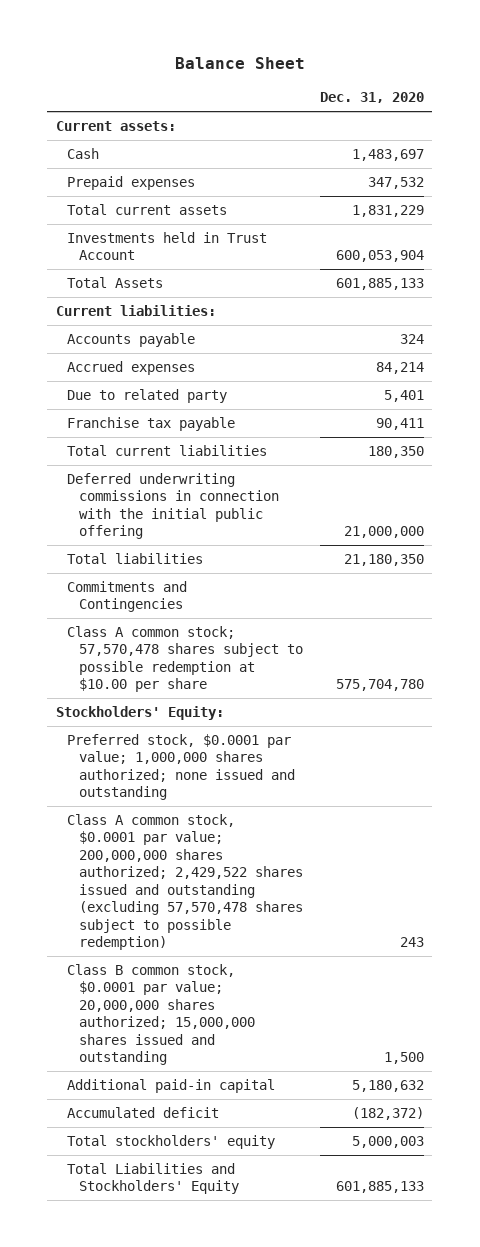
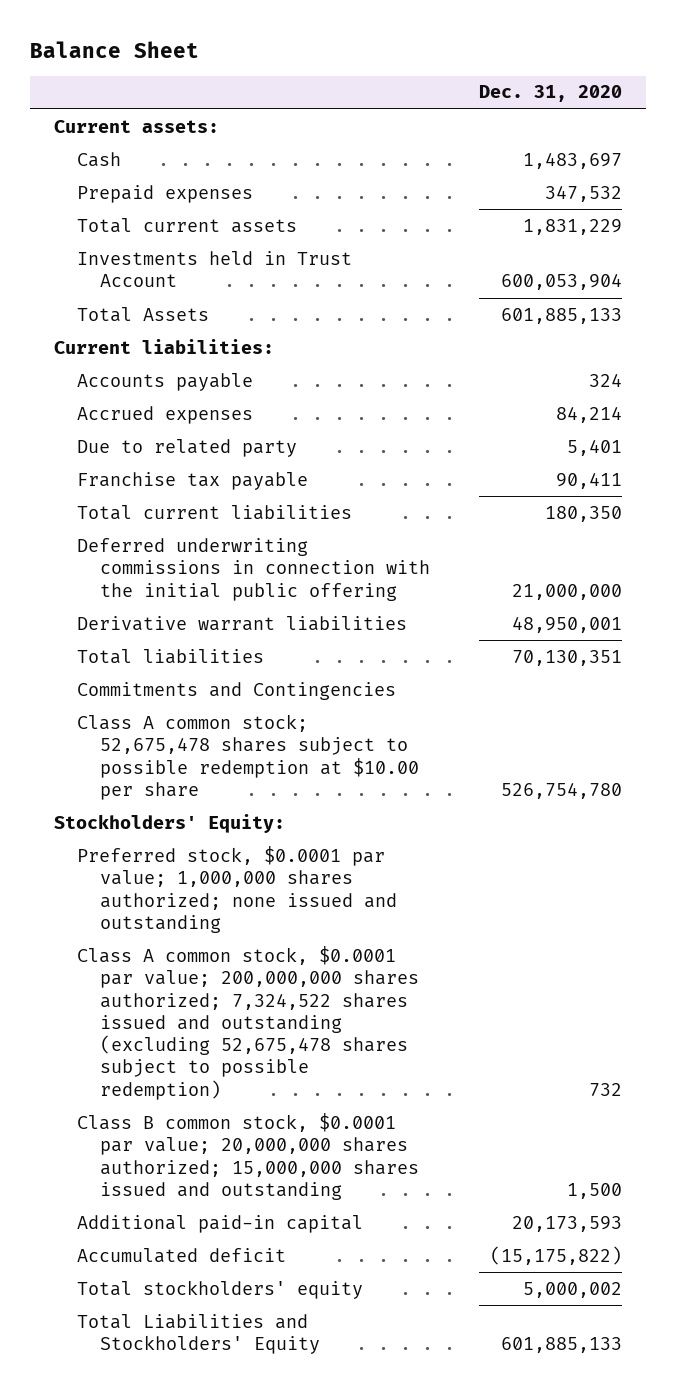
- Total liabilities | 21,180,350
+ Derivative warrant liabilities | 48,950,001
+ Total liabilities | 70,130,351
- Class A common stock; 57,570,478 shares subject to possible redemption at $10.00 per share | 575,704,780
+ Class A common stock; 52,675,478 shares subject to possible redemption at $10.00 per share | 526,754,780
- Class A common stock, $0.0001 par value; 200,000,000 shares authorized; 2,429,522 shares issued and outstanding (excluding 57,570,478 shares subject to possible redemption) | 243
+ Class A common stock, $0.0001 par value; 200,000,000 shares authorized; 7,324,522 shares issued and outstanding (excluding 52,675,478 shares subject to possible redemption) | 732
- Additional paid-in capital | 5,180,632
- Accumulated deficit | (182,372)
- Total stockholders' equity | 5,000,003
+ Additional paid-in capital | 20,173,593
+ Accumulated deficit | (15,175,822)
+ Total stockholders' equity | 5,000,002

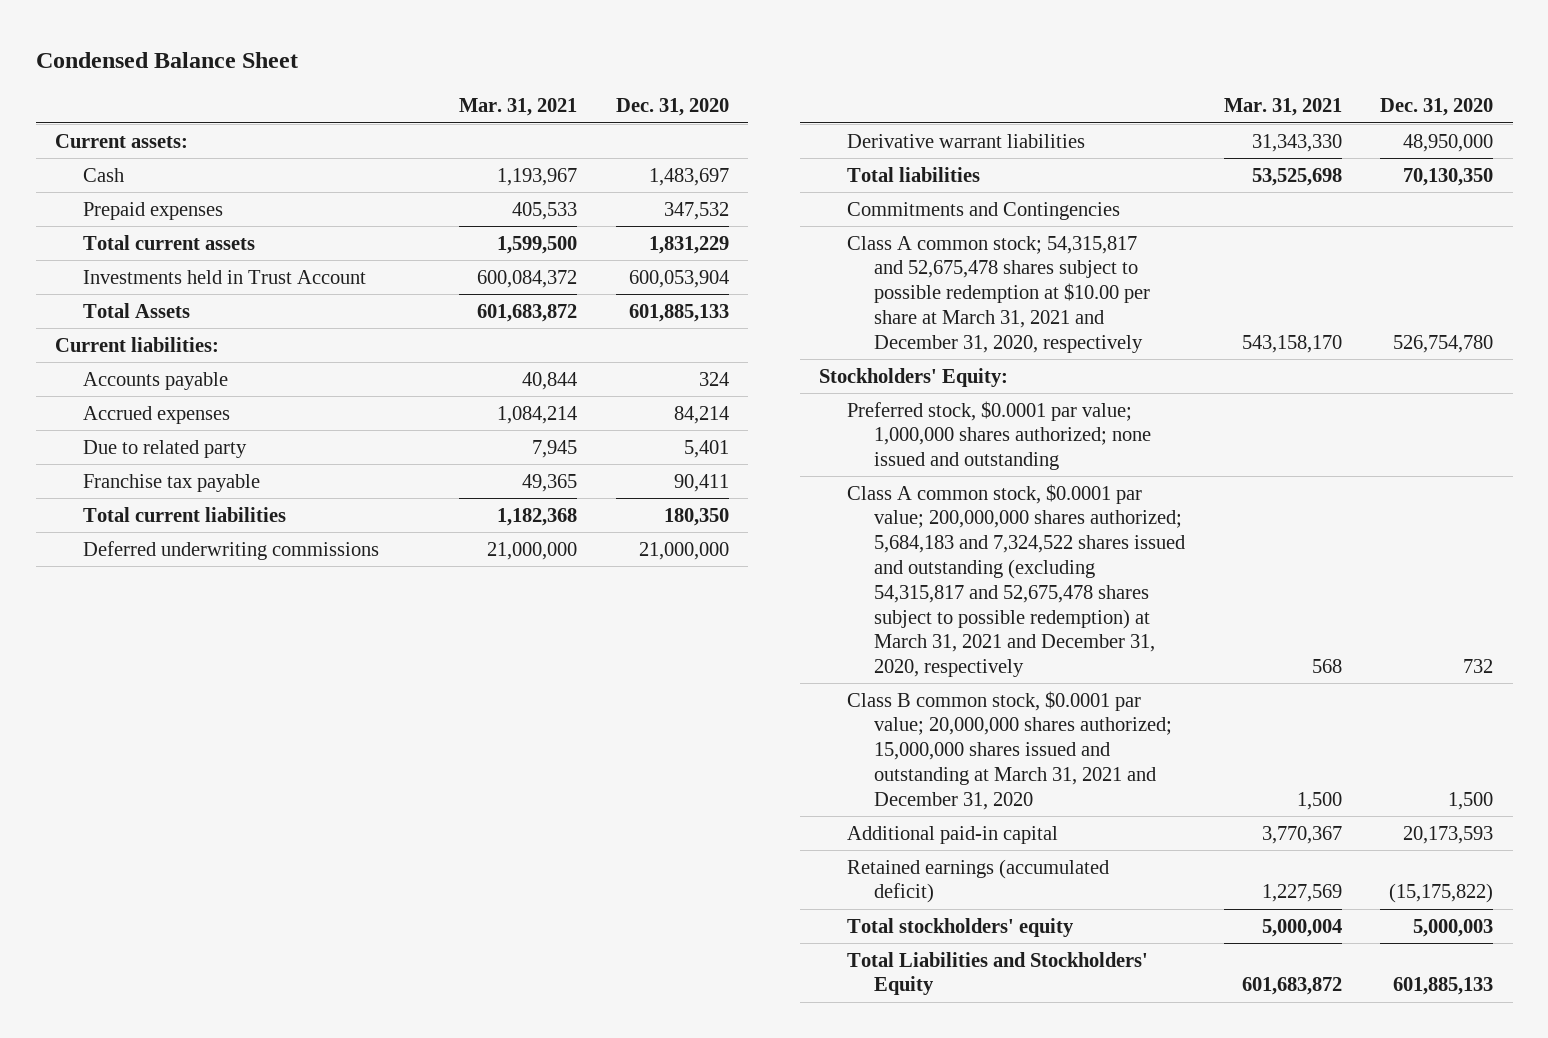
- Balance Sheet
+ Condensed Balance Sheet
- | Dec. 31, 2020
+ | Mar. 31, 2021 | Dec. 31, 2020
- Deferred underwriting commissions in connection with the initial public offering | 21,000,000
- Derivative warrant liabilities | 48,950,001
- Total liabilities | 70,130,351
+ Deferred underwriting commissions | 21,000,000 | 21,000,000
+ Derivative warrant liabilities | 31,343,330 | 48,950,000
+ Total liabilities | 53,525,698 | 70,130,350
- Class A common stock; 52,675,478 shares subject to possible redemption at $10.00 per share | 526,754,780
+ Class A common stock; 54,315,817 and 52,675,478 shares subject to possible redemption at $10.00 per share at March 31, 2021 and December 31, 2020, respectively | 543,158,170 | 526,754,780
- Class A common stock, $0.0001 par value; 200,000,000 shares authorized; 7,324,522 shares issued and outstanding (excluding 52,675,478 shares subject to possible redemption) | 732
- Class B common stock, $0.0001 par value; 20,000,000 shares authorized; 15,000,000 shares issued and outstanding | 1,500
+ Class A common stock, $0.0001 par value; 200,000,000 shares authorized; 5,684,183 and 7,324,522 shares issued and outstanding (excluding 54,315,817 and 52,675,478 shares subject to possible redemption) at March 31, 2021 and December 31, 2020, respectively | 568 | 732
+ Class B common stock, $0.0001 par value; 20,000,000 shares authorized; 15,000,000 shares issued and outstanding at March 31, 2021 and December 31, 2020 | 1,500 | 1,500
- Accumulated deficit | (15,175,822)
- Total stockholders' equity | 5,000,002
+ Retained earnings (accumulated deficit) | 1,227,569 | (15,175,822)
+ Total stockholders' equity | 5,000,004 | 5,000,003

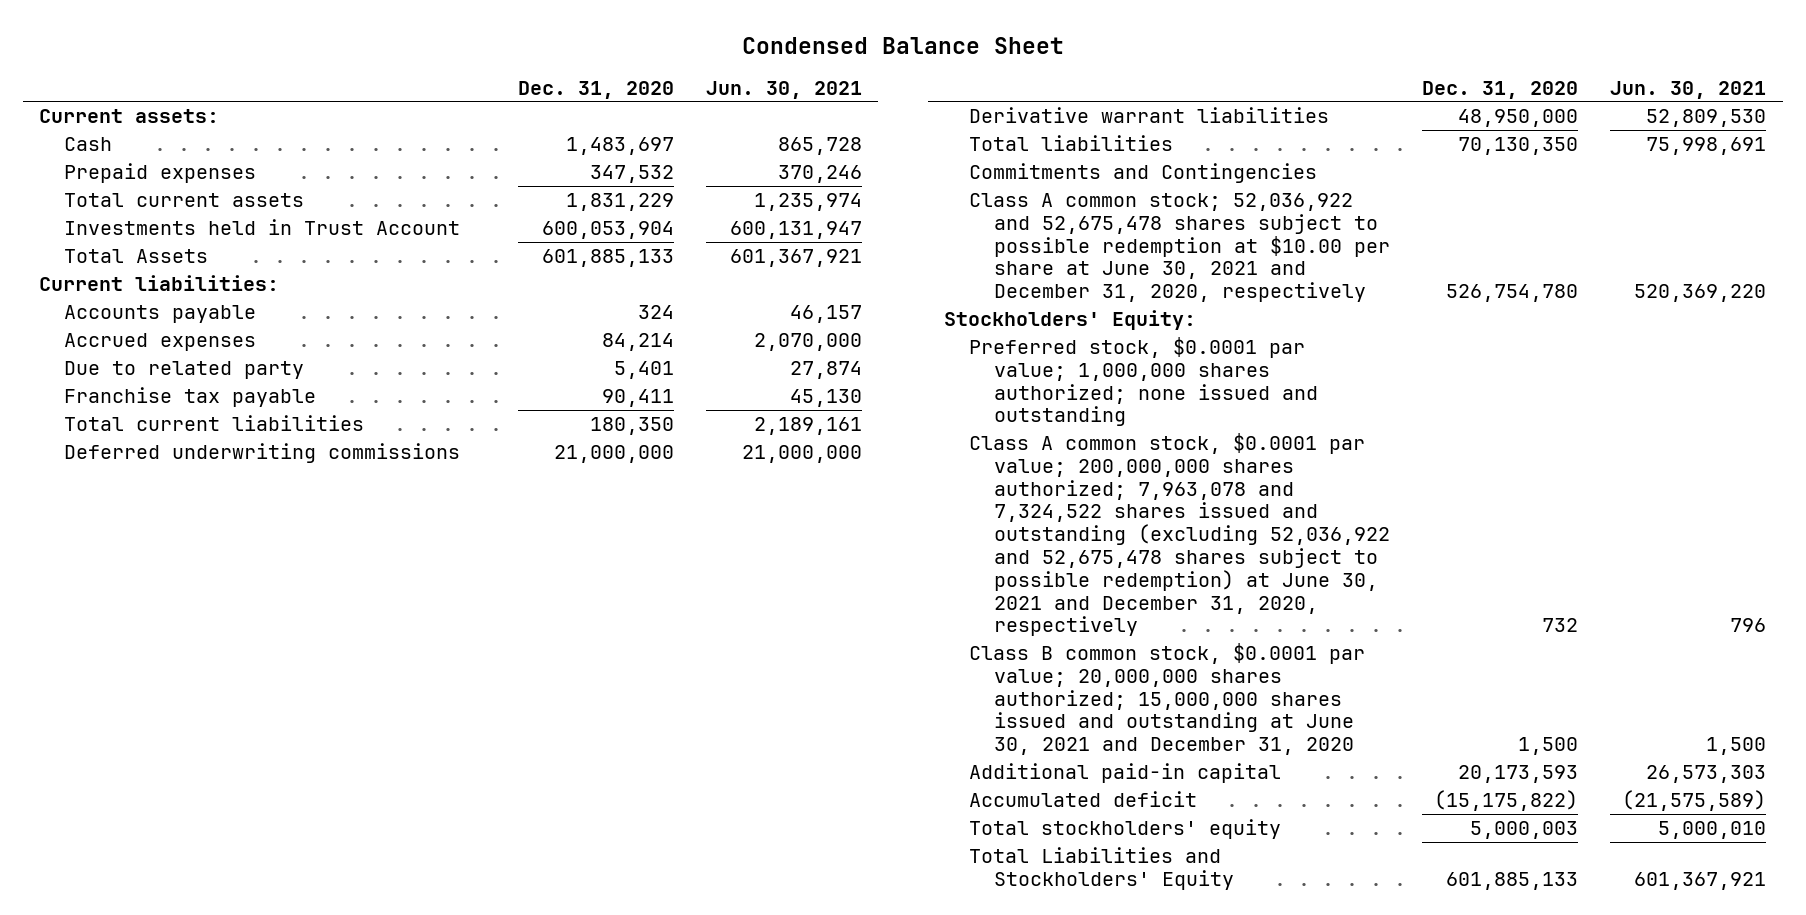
- | Mar. 31, 2021 | Dec. 31, 2020
+ | Dec. 31, 2020 | Jun. 30, 2021
- Class A common stock; 54,315,817 and 52,675,478 shares subject to possible redemption at $10.00 per share at March 31, 2021 and December 31, 2020, respectively | 543,158,170 | 526,754,780
+ Class A common stock; 52,036,922 and 52,675,478 shares subject to possible redemption at $10.00 per share at June 30, 2021 and December 31, 2020, respectively | 526,754,780 | 520,369,220
- Class A common stock, $0.0001 par value; 200,000,000 shares authorized; 5,684,183 and 7,324,522 shares issued and outstanding (excluding 54,315,817 and 52,675,478 shares subject to possible redemption) at March 31, 2021 and December 31, 2020, respectively | 568 | 732
- Class B common stock, $0.0001 par value; 20,000,000 shares authorized; 15,000,000 shares issued and outstanding at March 31, 2021 and December 31, 2020 | 1,500 | 1,500
+ Class A common stock, $0.0001 par value; 200,000,000 shares authorized; 7,963,078 and 7,324,522 shares issued and outstanding (excluding 52,036,922 and 52,675,478 shares subject to possible redemption) at June 30, 2021 and December 31, 2020, respectively | 732 | 796
+ Class B common stock, $0.0001 par value; 20,000,000 shares authorized; 15,000,000 shares issued and outstanding at June 30, 2021 and December 31, 2020 | 1,500 | 1,500
- Retained earnings (accumulated deficit) | 1,227,569 | (15,175,822)
+ Accumulated deficit | (15,175,822) | (21,575,589)

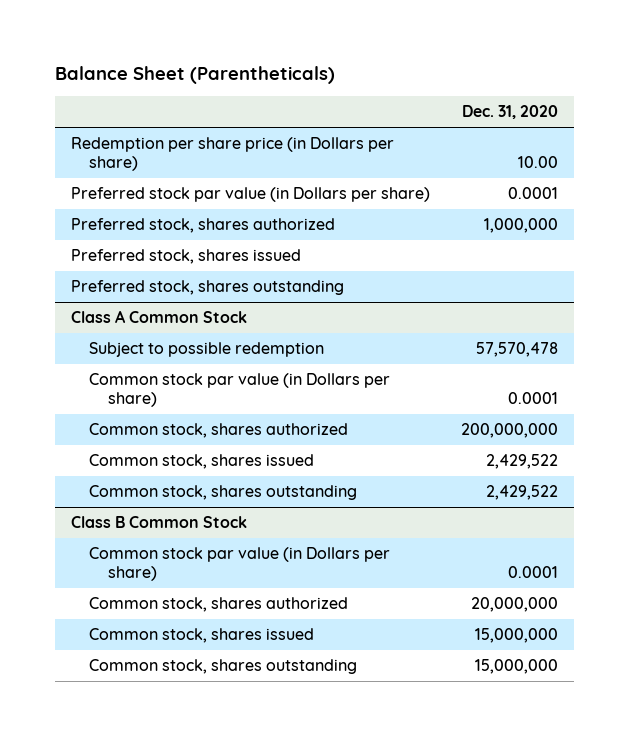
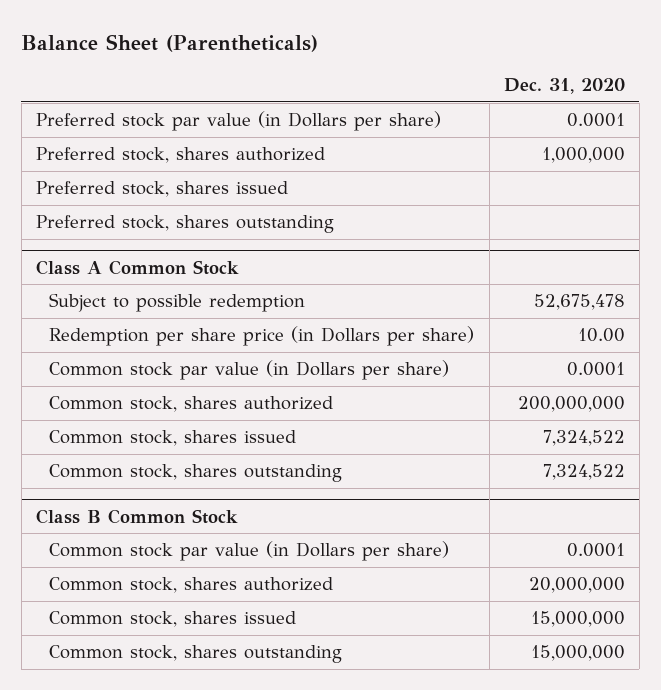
- Redemption per share price (in Dollars per share) | 10.00
@ Class A Common Stock
- Subject to possible redemption | 57,570,478
+ Subject to possible redemption | 52,675,478
+ Redemption per share price (in Dollars per share) | 10.00
- Common stock, shares issued | 2,429,522
- Common stock, shares outstanding | 2,429,522
+ Common stock, shares issued | 7,324,522
+ Common stock, shares outstanding | 7,324,522

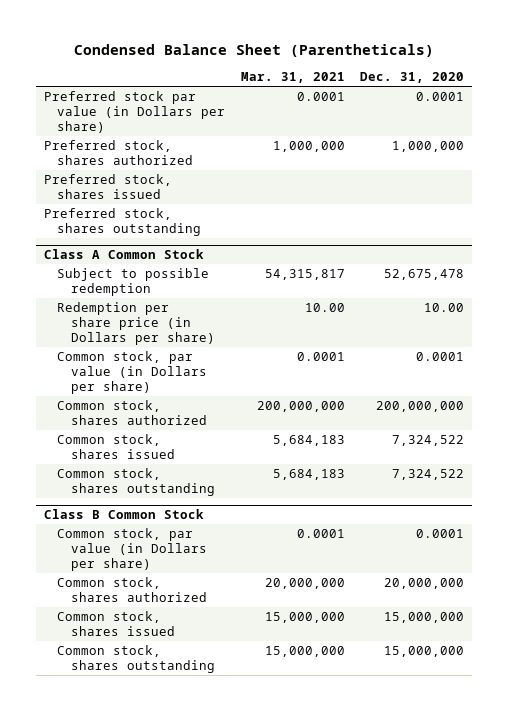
- Balance Sheet (Parentheticals)
+ Condensed Balance Sheet (Parentheticals)
- | Dec. 31, 2020
+ | Mar. 31, 2021 | Dec. 31, 2020
@ Class A Common Stock
- Common stock par value (in Dollars per share) | 0.0001
+ Common stock, par value (in Dollars per share) | 0.0001 | 0.0001
@ Class B Common Stock
- Common stock par value (in Dollars per share) | 0.0001
+ Common stock, par value (in Dollars per share) | 0.0001 | 0.0001

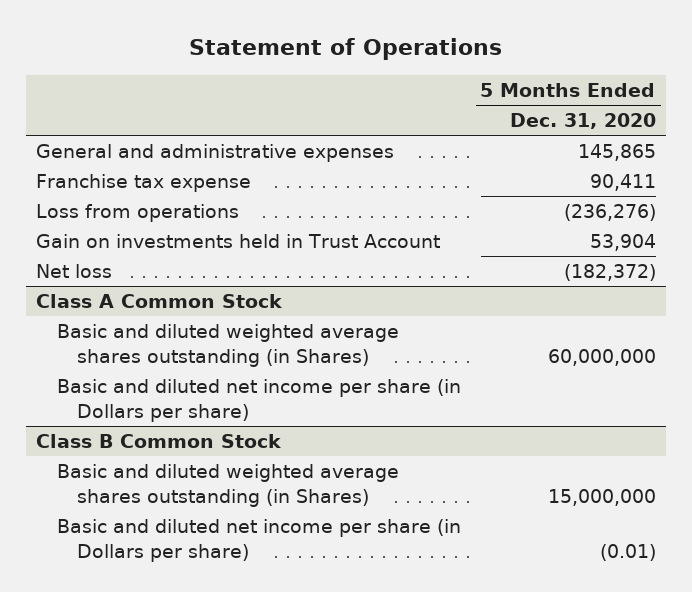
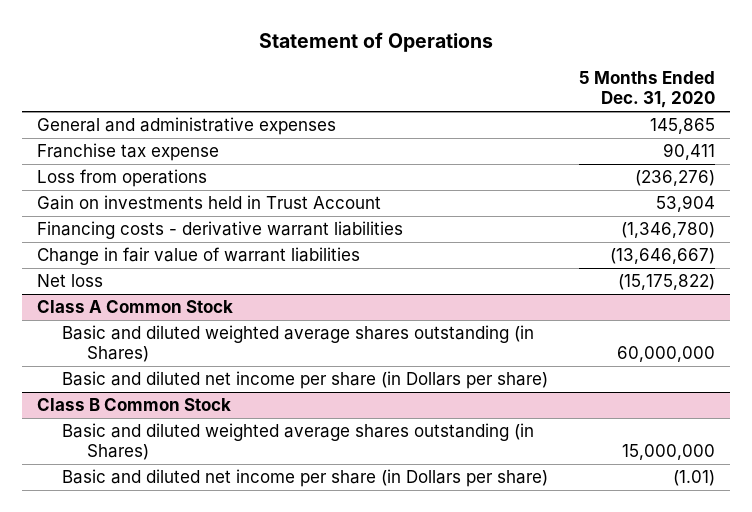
- Net loss | (182,372)
+ Financing costs - derivative warrant liabilities | (1,346,780)
+ Change in fair value of warrant liabilities | (13,646,667)
+ Net loss | (15,175,822)
@ Class B Common Stock
- Basic and diluted net income per share (in Dollars per share) | (0.01)
+ Basic and diluted net income per share (in Dollars per share) | (1.01)

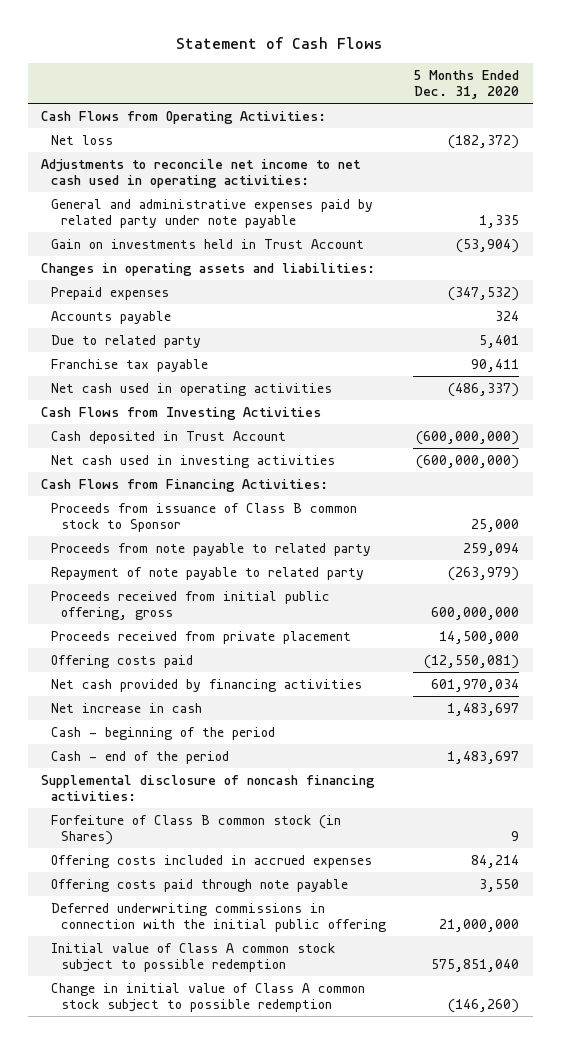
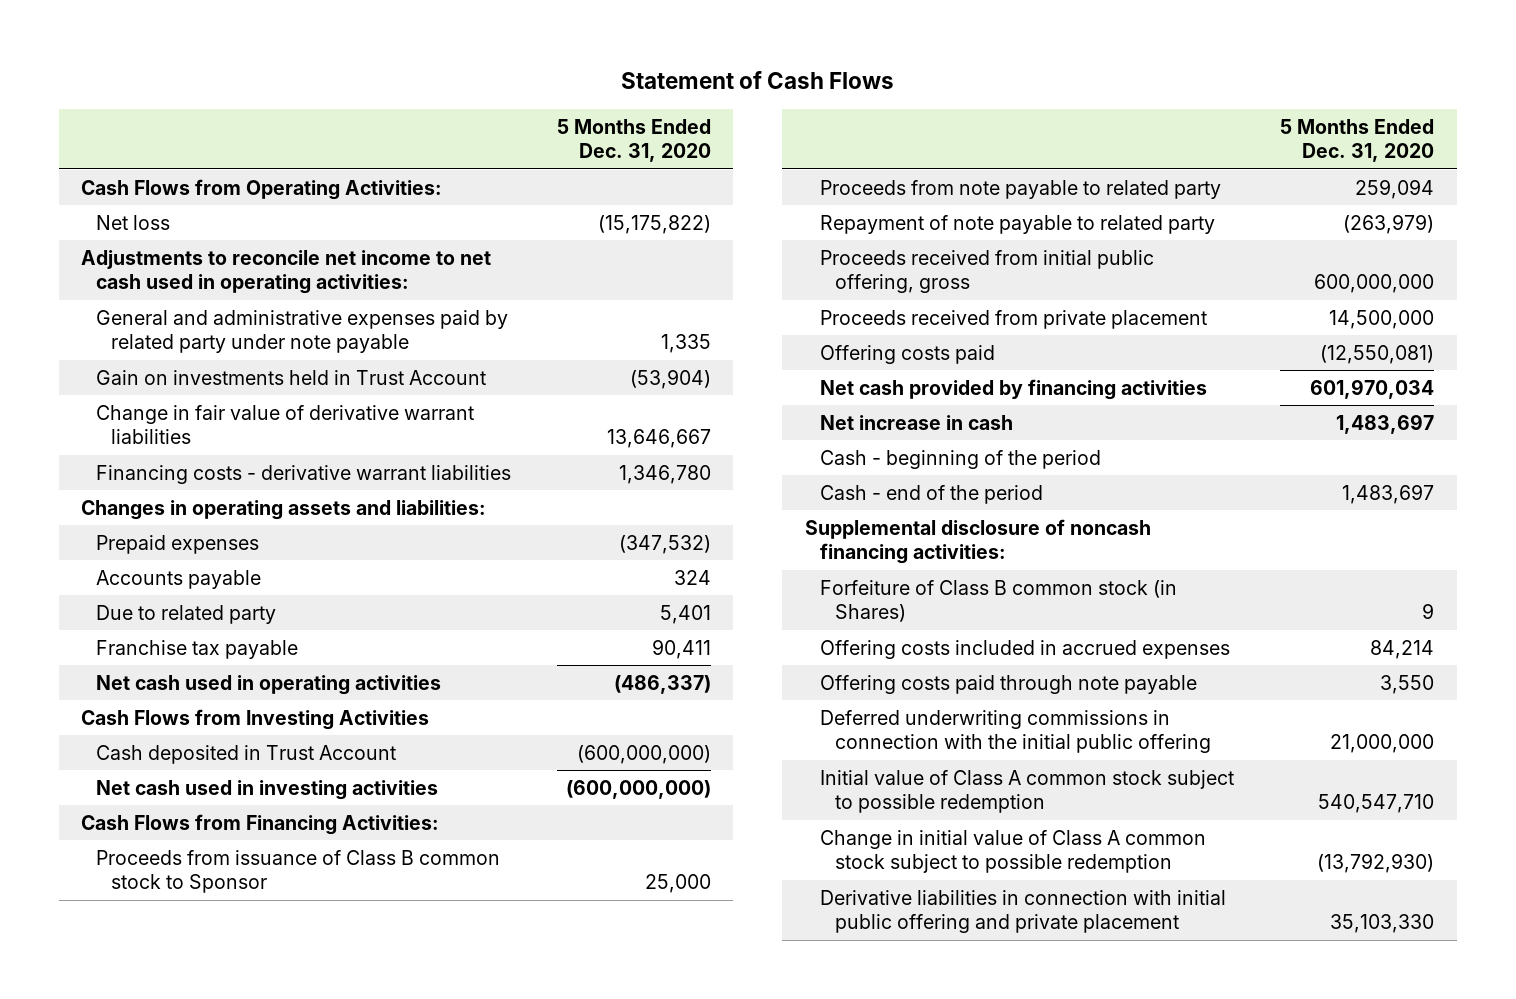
- Net loss | (182,372)
+ Net loss | (15,175,822)
+ Change in fair value of derivative warrant liabilities | 13,646,667
+ Financing costs - derivative warrant liabilities | 1,346,780
- Initial value of Class A common stock subject to possible redemption | 575,851,040
- Change in initial value of Class A common stock subject to possible redemption | (146,260)
+ Initial value of Class A common stock subject to possible redemption | 540,547,710
+ Change in initial value of Class A common stock subject to possible redemption | (13,792,930)
+ Derivative liabilities in connection with initial public offering and private placement | 35,103,330

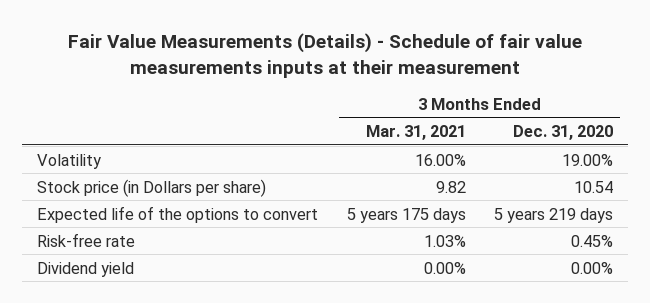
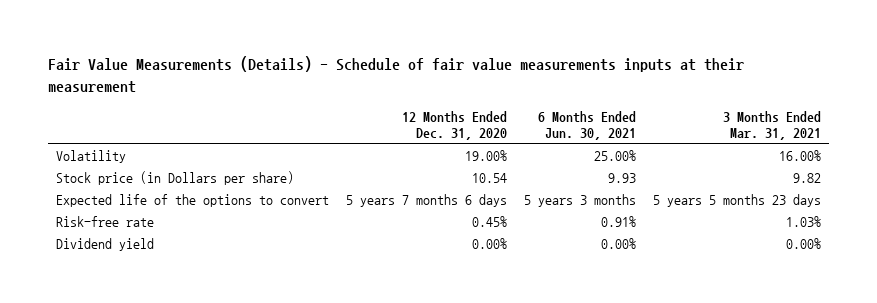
- | 3 Months Ended Mar. 31, 2021 | 3 Months Ended Dec. 31, 2020
+ | 12 Months Ended Dec. 31, 2020 | 6 Months Ended Jun. 30, 2021 | 3 Months Ended Mar. 31, 2021
- Expected life of the options to convert | 5 years 175 days | 5 years 219 days
+ Expected life of the options to convert | 5 years 7 months 6 days | 5 years 3 months | 5 years 5 months 23 days

